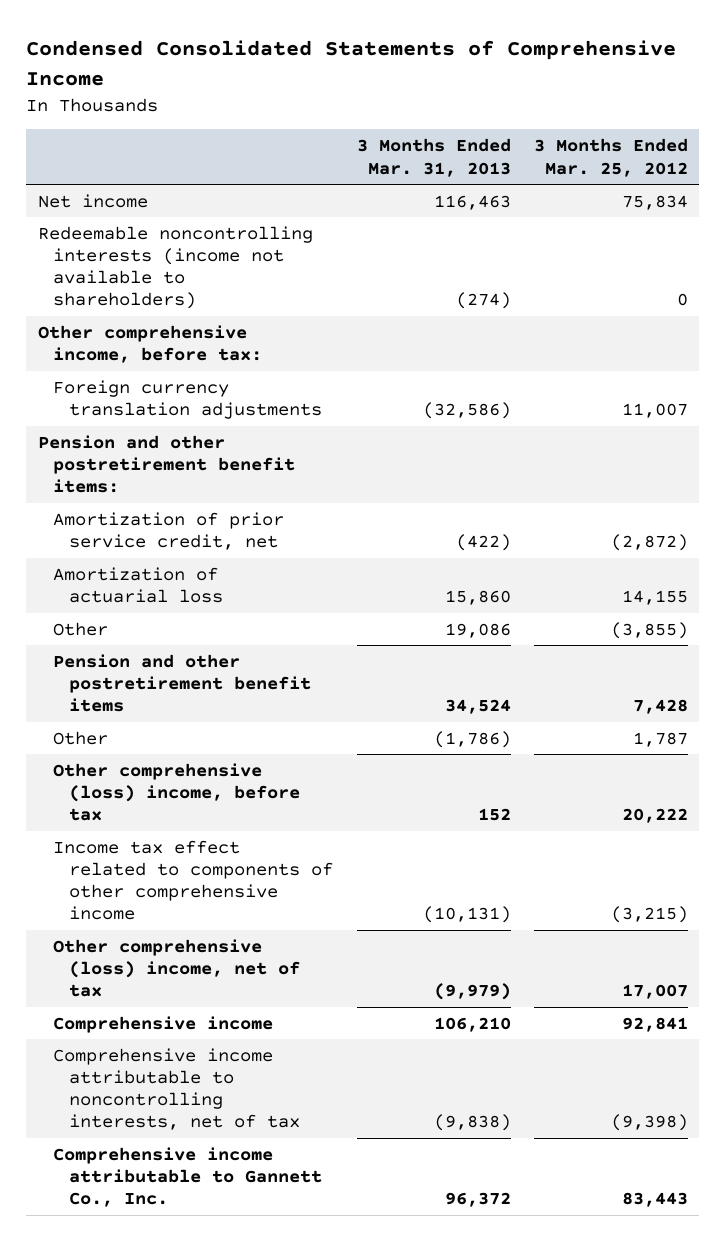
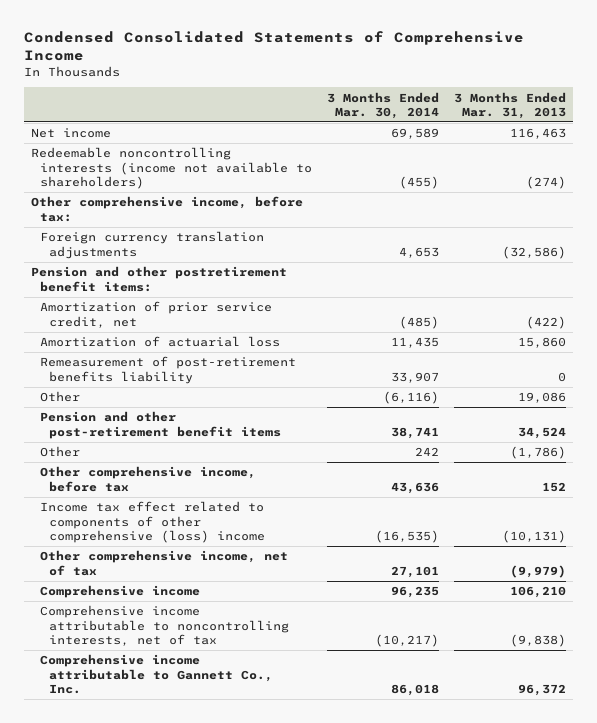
- | 3 Months Ended Mar. 31, 2013 | 3 Months Ended Mar. 25, 2012
+ | 3 Months Ended Mar. 30, 2014 | 3 Months Ended Mar. 31, 2013
+ Remeasurement of post-retirement benefits liability | 33,907 | 0
- Pension and other postretirement benefit items | 34,524 | 7,428
+ Pension and other post-retirement benefit items | 38,741 | 34,524
- Other comprehensive (loss) income, before tax | 152 | 20,222
- Income tax effect related to components of other comprehensive income | (10,131) | (3,215)
- Other comprehensive (loss) income, net of tax | (9,979) | 17,007
+ Other comprehensive income, before tax | 43,636 | 152
+ Income tax effect related to components of other comprehensive (loss) income | (16,535) | (10,131)
+ Other comprehensive income, net of tax | 27,101 | (9,979)

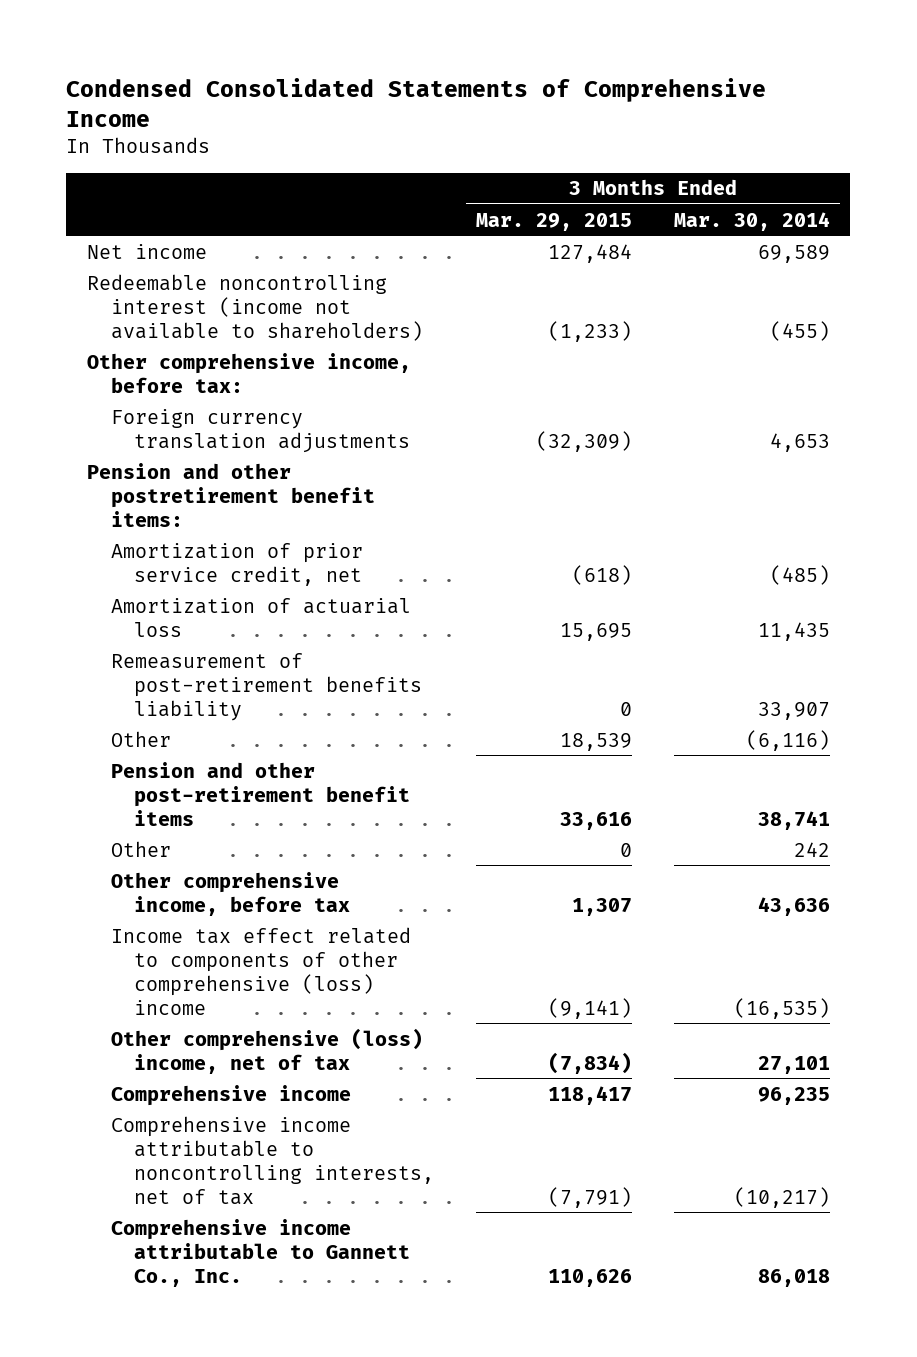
- | 3 Months Ended Mar. 30, 2014 | 3 Months Ended Mar. 31, 2013
+ | 3 Months Ended Mar. 29, 2015 | 3 Months Ended Mar. 30, 2014
- Redeemable noncontrolling interests (income not available to shareholders) | (455) | (274)
+ Redeemable noncontrolling interest (income not available to shareholders) | (1,233) | (455)
- Other comprehensive income, net of tax | 27,101 | (9,979)
+ Other comprehensive (loss) income, net of tax | (7,834) | 27,101

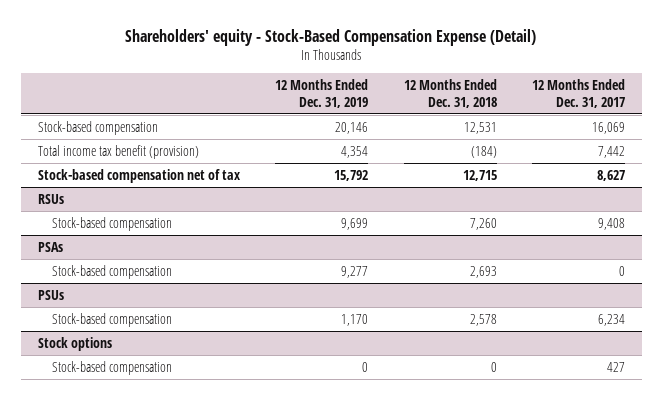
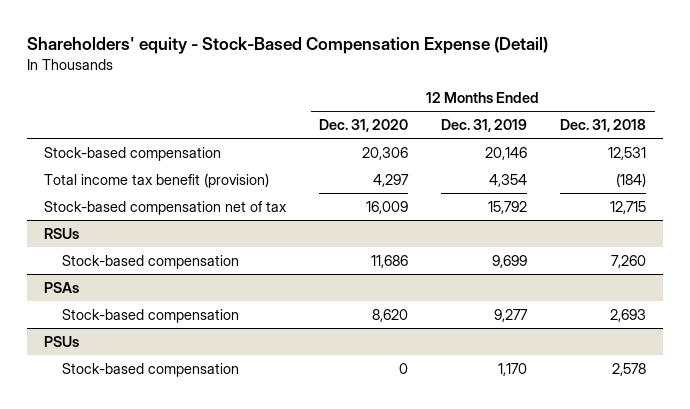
- | 12 Months Ended Dec. 31, 2019 | 12 Months Ended Dec. 31, 2018 | 12 Months Ended Dec. 31, 2017
+ | 12 Months Ended Dec. 31, 2020 | 12 Months Ended Dec. 31, 2019 | 12 Months Ended Dec. 31, 2018
- Stock options
- Stock-based compensation | 0 | 0 | 427

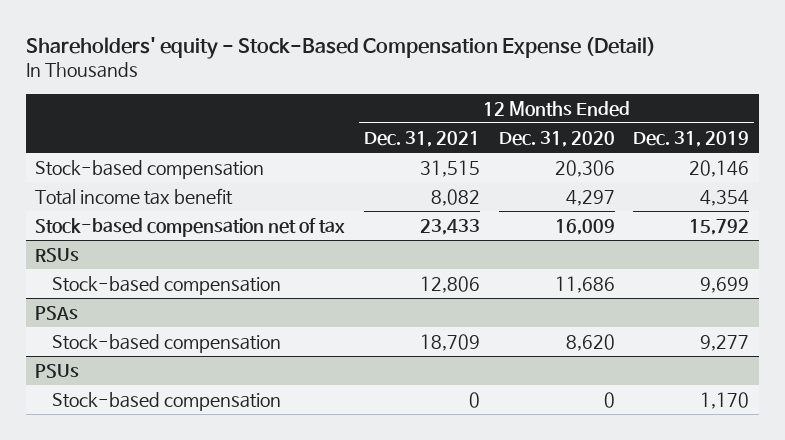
- | 12 Months Ended Dec. 31, 2020 | 12 Months Ended Dec. 31, 2019 | 12 Months Ended Dec. 31, 2018
+ | 12 Months Ended Dec. 31, 2021 | 12 Months Ended Dec. 31, 2020 | 12 Months Ended Dec. 31, 2019
- Total income tax benefit (provision) | 4,297 | 4,354 | (184)
+ Total income tax benefit | 8,082 | 4,297 | 4,354

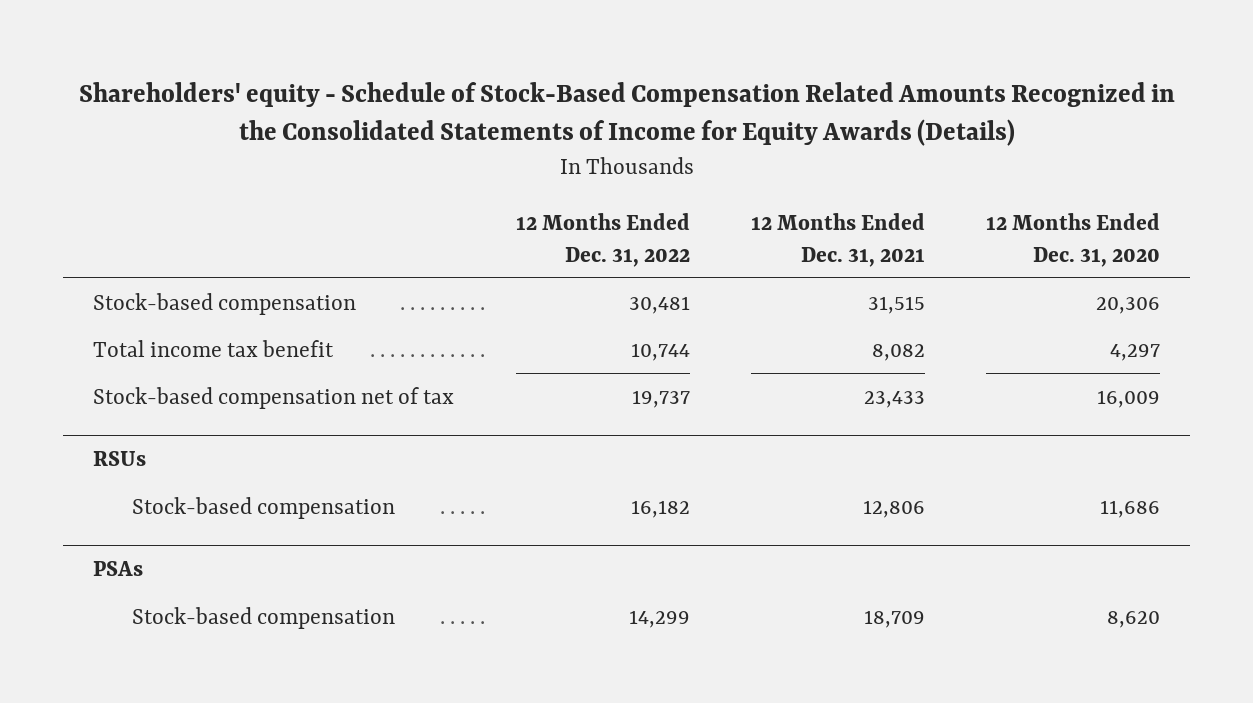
- Shareholders' equity - Stock-Based Compensation Expense (Detail)
+ Shareholders' equity - Schedule of Stock-Based Compensation Related Amounts Recognized in the Consolidated Statements of Income for Equity Awards (Details)
- | 12 Months Ended Dec. 31, 2021 | 12 Months Ended Dec. 31, 2020 | 12 Months Ended Dec. 31, 2019
+ | 12 Months Ended Dec. 31, 2022 | 12 Months Ended Dec. 31, 2021 | 12 Months Ended Dec. 31, 2020
- PSUs
- Stock-based compensation | 0 | 0 | 1,170

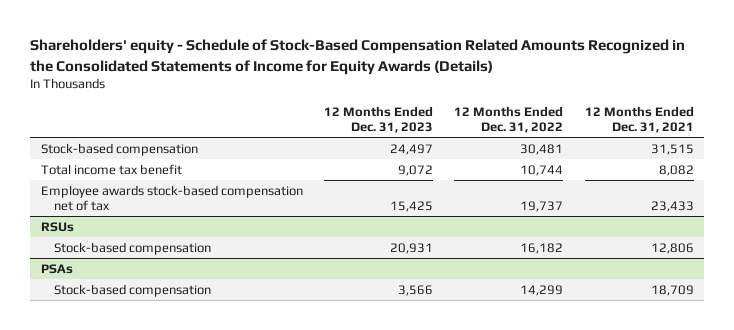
- | 12 Months Ended Dec. 31, 2022 | 12 Months Ended Dec. 31, 2021 | 12 Months Ended Dec. 31, 2020
+ | 12 Months Ended Dec. 31, 2023 | 12 Months Ended Dec. 31, 2022 | 12 Months Ended Dec. 31, 2021
- Stock-based compensation net of tax | 19,737 | 23,433 | 16,009
+ Employee awards stock-based compensation net of tax | 15,425 | 19,737 | 23,433

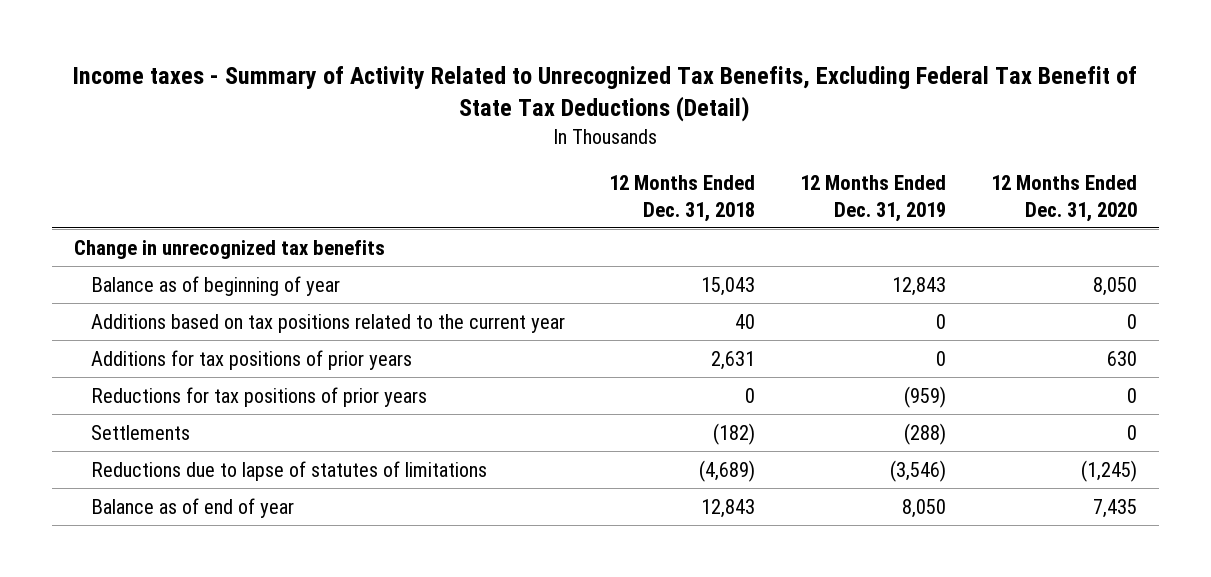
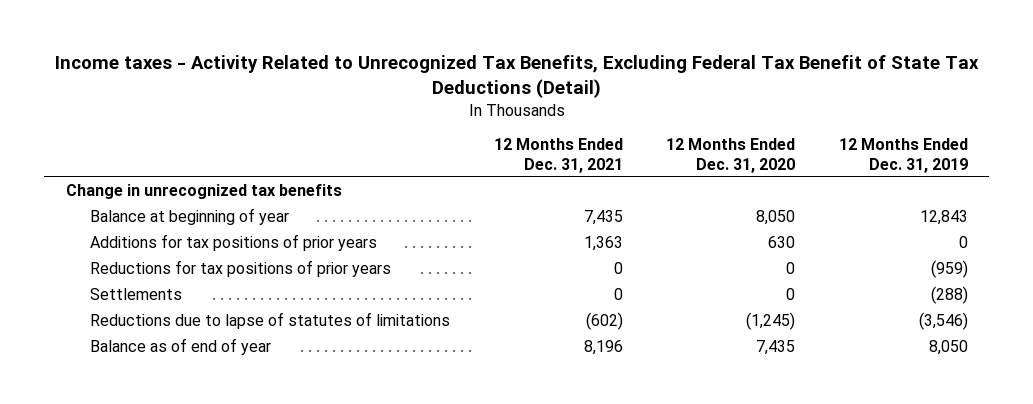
- Income taxes - Summary of Activity Related to Unrecognized Tax Benefits, Excluding Federal Tax Benefit of State Tax Deductions (Detail)
+ Income taxes - Activity Related to Unrecognized Tax Benefits, Excluding Federal Tax Benefit of State Tax Deductions (Detail)
- | 12 Months Ended Dec. 31, 2018 | 12 Months Ended Dec. 31, 2019 | 12 Months Ended Dec. 31, 2020
+ | 12 Months Ended Dec. 31, 2021 | 12 Months Ended Dec. 31, 2020 | 12 Months Ended Dec. 31, 2019
- Balance as of beginning of year | 15,043 | 12,843 | 8,050
- Additions based on tax positions related to the current year | 40 | 0 | 0
+ Balance at beginning of year | 7,435 | 8,050 | 12,843

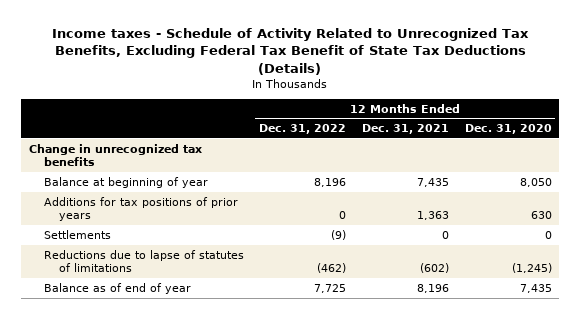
- Income taxes - Activity Related to Unrecognized Tax Benefits, Excluding Federal Tax Benefit of State Tax Deductions (Detail)
+ Income taxes - Schedule of Activity Related to Unrecognized Tax Benefits, Excluding Federal Tax Benefit of State Tax Deductions (Details)
- | 12 Months Ended Dec. 31, 2021 | 12 Months Ended Dec. 31, 2020 | 12 Months Ended Dec. 31, 2019
+ | 12 Months Ended Dec. 31, 2022 | 12 Months Ended Dec. 31, 2021 | 12 Months Ended Dec. 31, 2020
- Reductions for tax positions of prior years | 0 | 0 | (959)

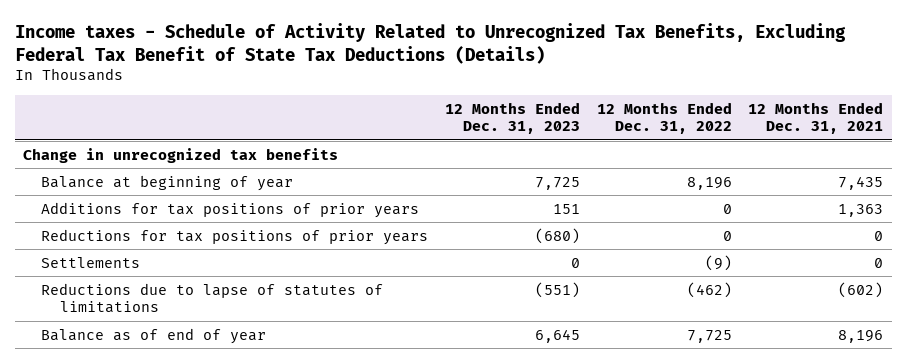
- | 12 Months Ended Dec. 31, 2022 | 12 Months Ended Dec. 31, 2021 | 12 Months Ended Dec. 31, 2020
+ | 12 Months Ended Dec. 31, 2023 | 12 Months Ended Dec. 31, 2022 | 12 Months Ended Dec. 31, 2021
+ Reductions for tax positions of prior years | (680) | 0 | 0

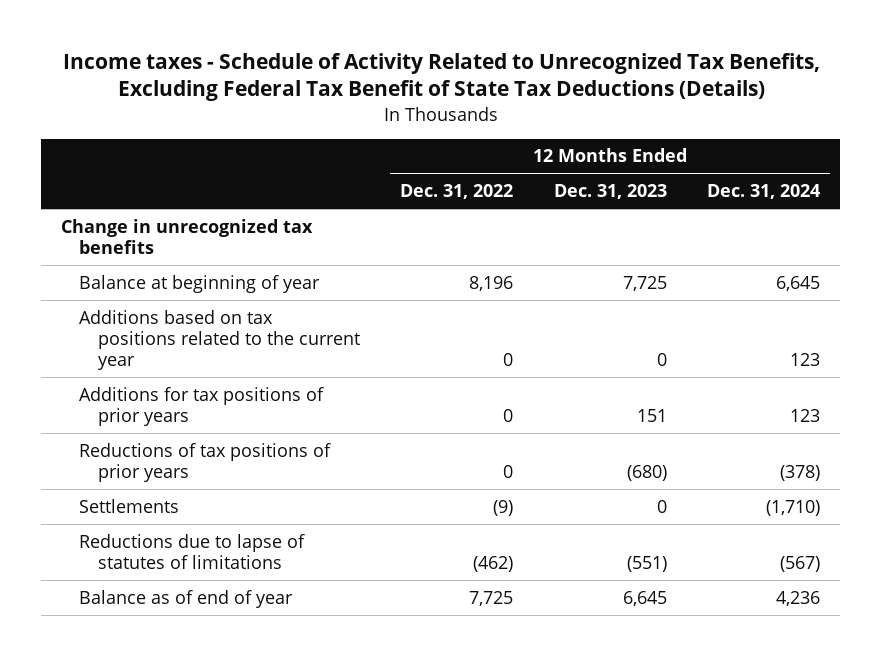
- | 12 Months Ended Dec. 31, 2023 | 12 Months Ended Dec. 31, 2022 | 12 Months Ended Dec. 31, 2021
+ | 12 Months Ended Dec. 31, 2022 | 12 Months Ended Dec. 31, 2023 | 12 Months Ended Dec. 31, 2024
+ Additions based on tax positions related to the current year | 0 | 0 | 123
- Reductions for tax positions of prior years | (680) | 0 | 0
+ Reductions of tax positions of prior years | 0 | (680) | (378)

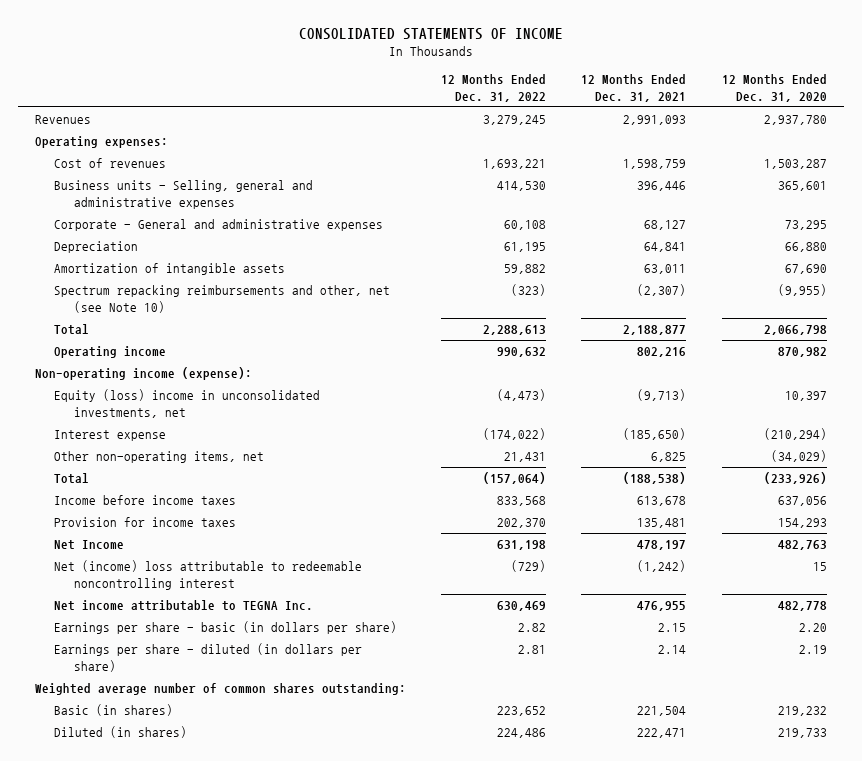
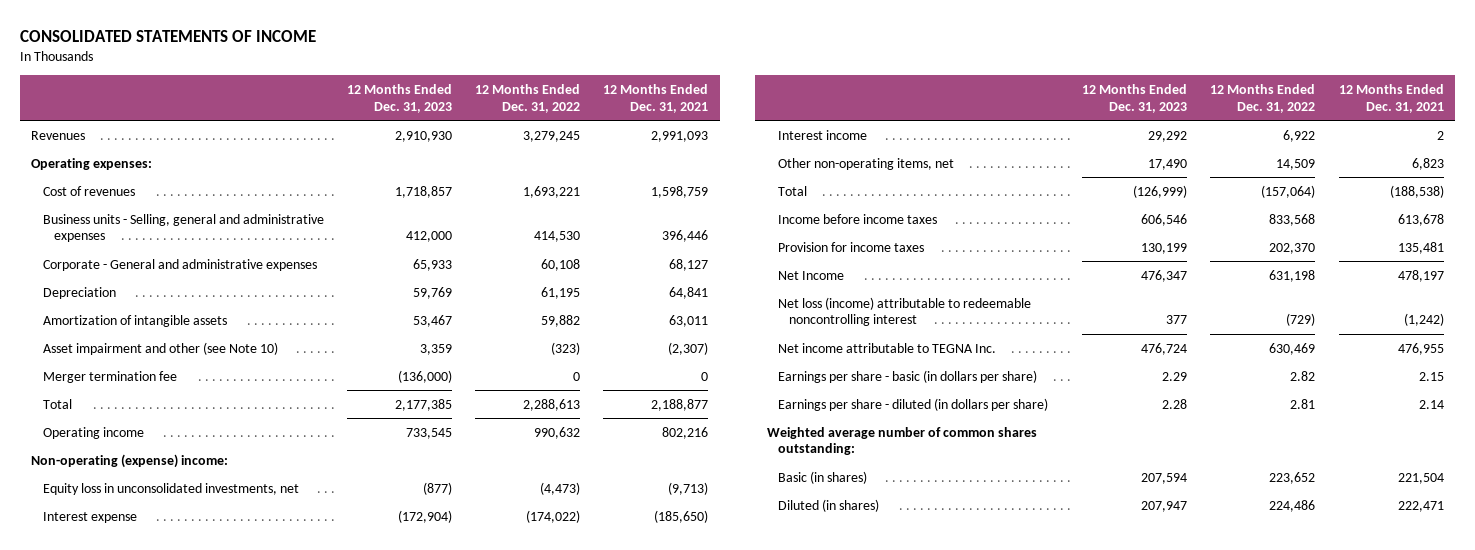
- | 12 Months Ended Dec. 31, 2022 | 12 Months Ended Dec. 31, 2021 | 12 Months Ended Dec. 31, 2020
+ | 12 Months Ended Dec. 31, 2023 | 12 Months Ended Dec. 31, 2022 | 12 Months Ended Dec. 31, 2021
- Spectrum repacking reimbursements and other, net (see Note 10) | (323) | (2,307) | (9,955)
+ Asset impairment and other (see Note 10) | 3,359 | (323) | (2,307)
+ Merger termination fee | (136,000) | 0 | 0
- Non-operating income (expense):
- Equity (loss) income in unconsolidated investments, net | (4,473) | (9,713) | 10,397
+ Non-operating (expense) income:
+ Equity loss in unconsolidated investments, net | (877) | (4,473) | (9,713)
- Other non-operating items, net | 21,431 | 6,825 | (34,029)
+ Interest income | 29,292 | 6,922 | 2
+ Other non-operating items, net | 17,490 | 14,509 | 6,823
- Net (income) loss attributable to redeemable noncontrolling interest | (729) | (1,242) | 15
+ Net loss (income) attributable to redeemable noncontrolling interest | 377 | (729) | (1,242)

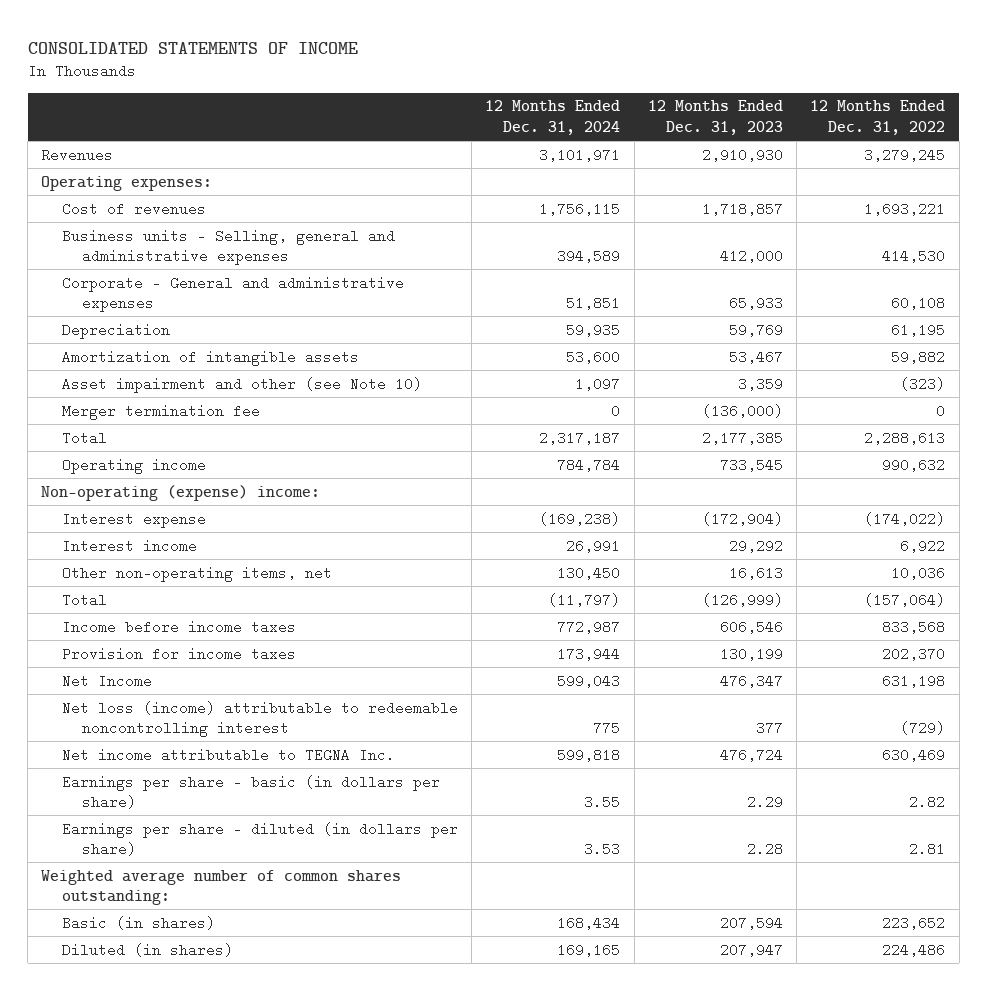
- | 12 Months Ended Dec. 31, 2023 | 12 Months Ended Dec. 31, 2022 | 12 Months Ended Dec. 31, 2021
+ | 12 Months Ended Dec. 31, 2024 | 12 Months Ended Dec. 31, 2023 | 12 Months Ended Dec. 31, 2022
- Equity loss in unconsolidated investments, net | (877) | (4,473) | (9,713)
- Other non-operating items, net | 17,490 | 14,509 | 6,823
+ Other non-operating items, net | 130,450 | 16,613 | 10,036

